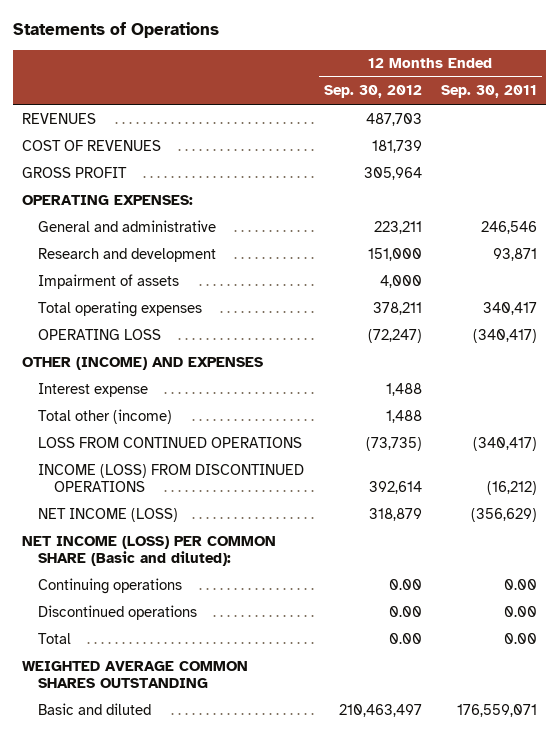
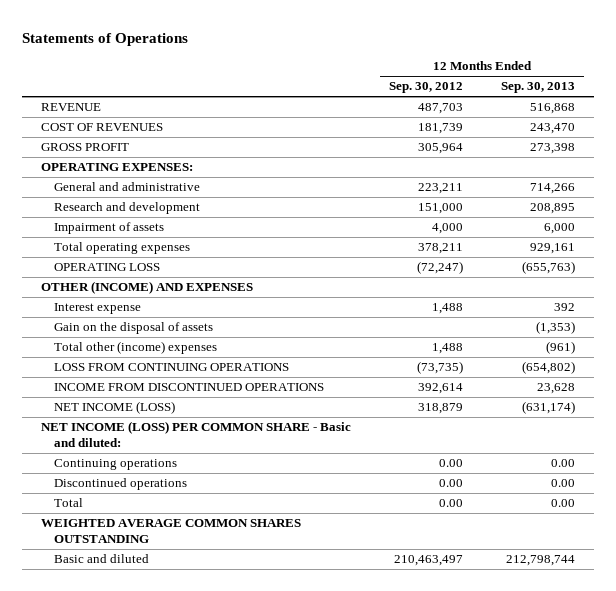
- | 12 Months Ended Sep. 30, 2012 | 12 Months Ended Sep. 30, 2011
+ | 12 Months Ended Sep. 30, 2012 | 12 Months Ended Sep. 30, 2013
- REVENUES | 487,703 |
+ REVENUE | 487,703 | 516,868
- Total other (income) | 1,488 |
- LOSS FROM CONTINUED OPERATIONS | (73,735) | (340,417)
- INCOME (LOSS) FROM DISCONTINUED OPERATIONS | 392,614 | (16,212)
+ Gain on the disposal of assets | | (1,353)
+ Total other (income) expenses | 1,488 | (961)
+ LOSS FROM CONTINUING OPERATIONS | (73,735) | (654,802)
+ INCOME FROM DISCONTINUED OPERATIONS | 392,614 | 23,628
- NET INCOME (LOSS) PER COMMON SHARE (Basic and diluted):
+ NET INCOME (LOSS) PER COMMON SHARE - Basic and diluted:

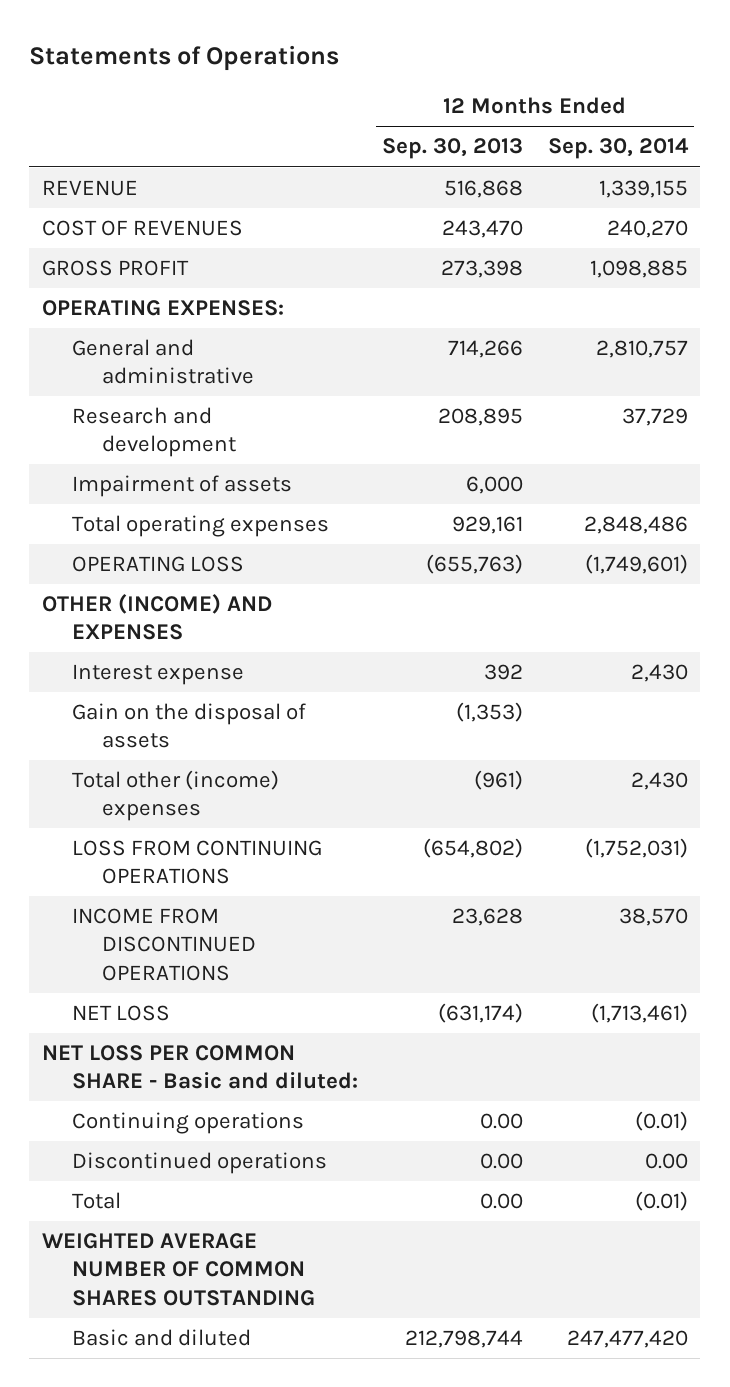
- | 12 Months Ended Sep. 30, 2012 | 12 Months Ended Sep. 30, 2013
+ | 12 Months Ended Sep. 30, 2013 | 12 Months Ended Sep. 30, 2014
- NET INCOME (LOSS) | 318,879 | (631,174)
- NET INCOME (LOSS) PER COMMON SHARE - Basic and diluted:
+ NET LOSS | (631,174) | (1,713,461)
+ NET LOSS PER COMMON SHARE - Basic and diluted:
- WEIGHTED AVERAGE COMMON SHARES OUTSTANDING
+ WEIGHTED AVERAGE NUMBER OF COMMON SHARES OUTSTANDING

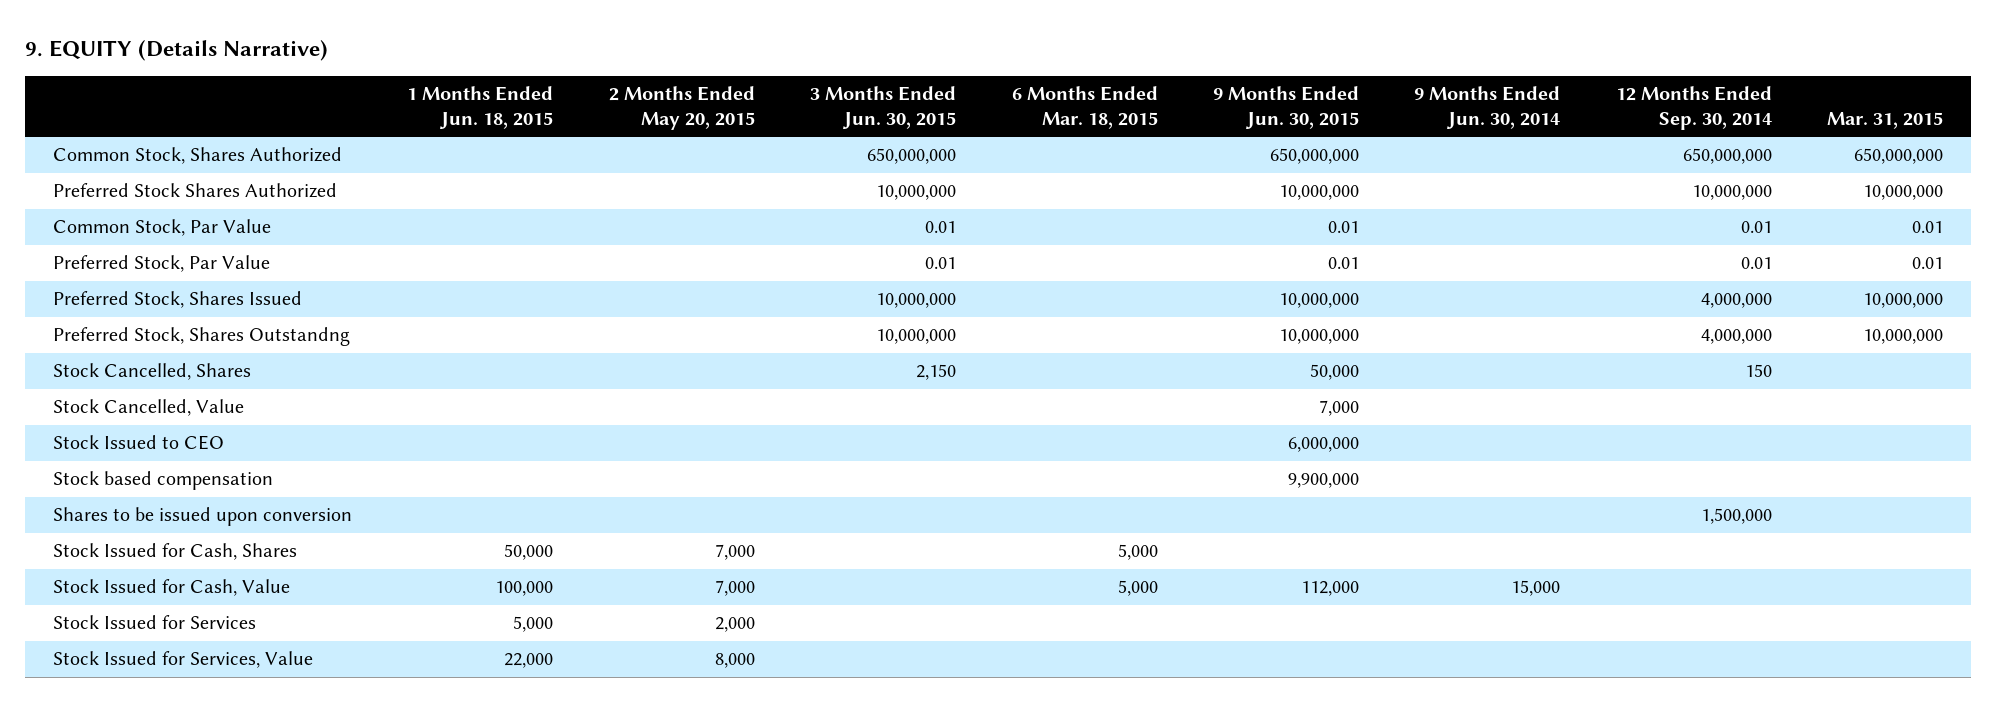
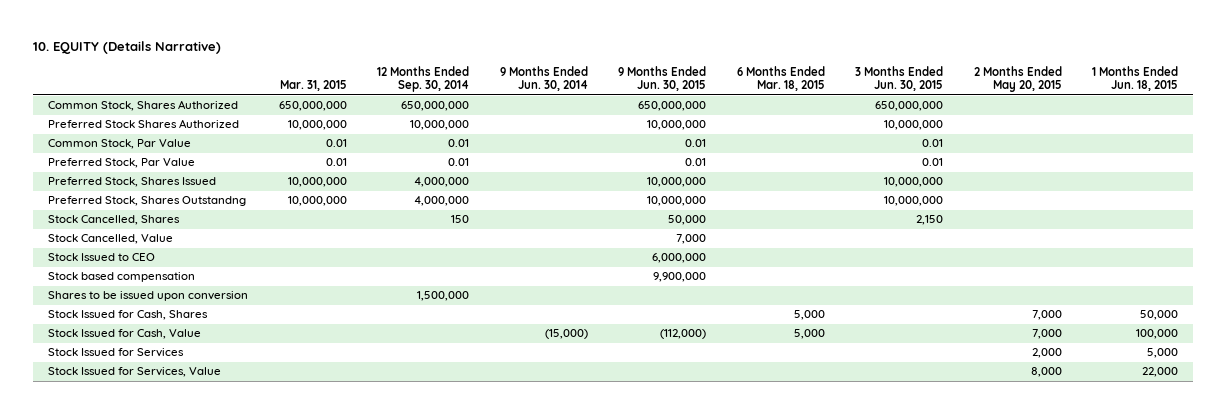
- 9. EQUITY (Details Narrative)
+ 10. EQUITY (Details Narrative)
- | 1 Months Ended Jun. 18, 2015 | 2 Months Ended May 20, 2015 | 3 Months Ended Jun. 30, 2015 | 6 Months Ended Mar. 18, 2015 | 9 Months Ended Jun. 30, 2015 | 9 Months Ended Jun. 30, 2014 | 12 Months Ended Sep. 30, 2014 | Mar. 31, 2015
+ | Mar. 31, 2015 | 12 Months Ended Sep. 30, 2014 | 9 Months Ended Jun. 30, 2014 | 9 Months Ended Jun. 30, 2015 | 6 Months Ended Mar. 18, 2015 | 3 Months Ended Jun. 30, 2015 | 2 Months Ended May 20, 2015 | 1 Months Ended Jun. 18, 2015
- Stock Issued for Cash, Value | 100,000 | 7,000 | | 5,000 | 112,000 | 15,000 | |
+ Stock Issued for Cash, Value | | | (15,000) | (112,000) | 5,000 | | 7,000 | 100,000

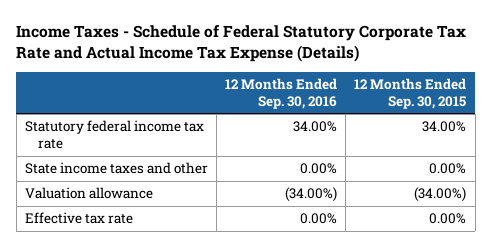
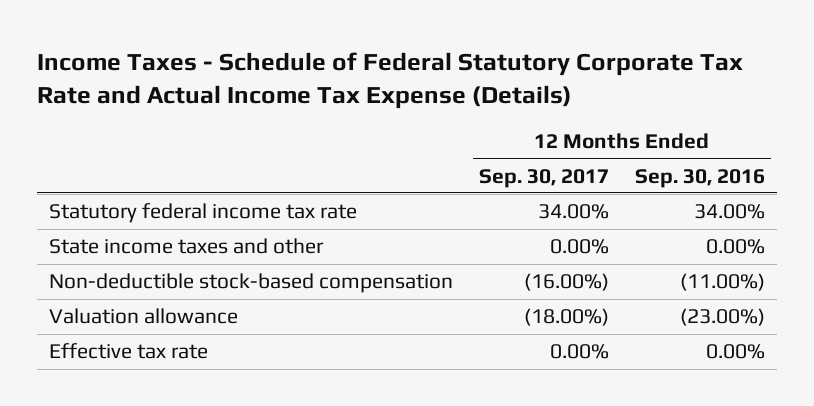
- | 12 Months Ended Sep. 30, 2016 | 12 Months Ended Sep. 30, 2015
+ | 12 Months Ended Sep. 30, 2017 | 12 Months Ended Sep. 30, 2016
- Valuation allowance | (34.00%) | (34.00%)
+ Non-deductible stock-based compensation | (16.00%) | (11.00%)
+ Valuation allowance | (18.00%) | (23.00%)

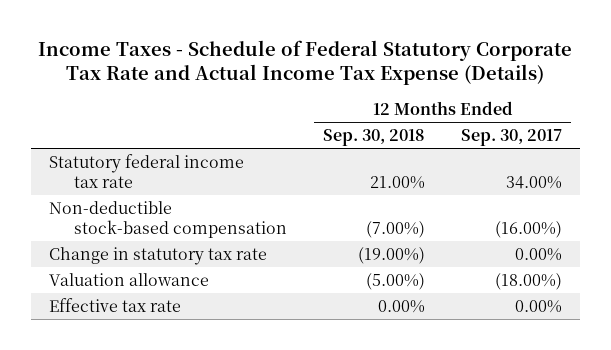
- | 12 Months Ended Sep. 30, 2017 | 12 Months Ended Sep. 30, 2016
+ | 12 Months Ended Sep. 30, 2018 | 12 Months Ended Sep. 30, 2017
- State income taxes and other | 0.00% | 0.00%
+ Change in statutory tax rate | (19.00%) | 0.00%

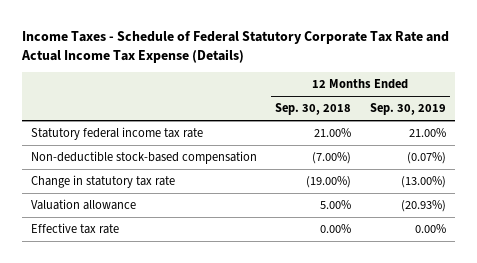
- | 12 Months Ended Sep. 30, 2018 | 12 Months Ended Sep. 30, 2017
+ | 12 Months Ended Sep. 30, 2018 | 12 Months Ended Sep. 30, 2019
- Valuation allowance | (5.00%) | (18.00%)
+ Valuation allowance | 5.00% | (20.93%)

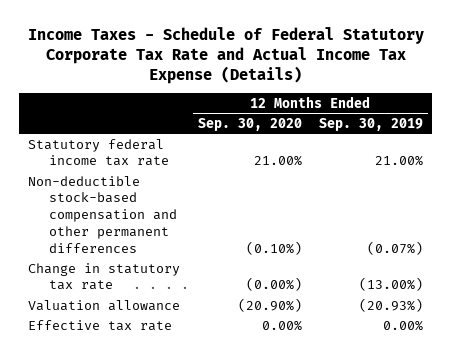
- | 12 Months Ended Sep. 30, 2018 | 12 Months Ended Sep. 30, 2019
+ | 12 Months Ended Sep. 30, 2020 | 12 Months Ended Sep. 30, 2019
- Non-deductible stock-based compensation | (7.00%) | (0.07%)
+ Non-deductible stock-based compensation and other permanent differences | (0.10%) | (0.07%)

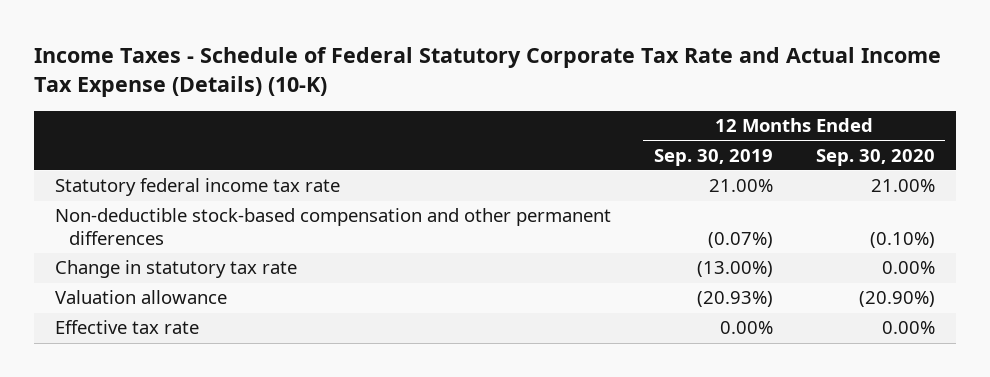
- Income Taxes - Schedule of Federal Statutory Corporate Tax Rate and Actual Income Tax Expense (Details)
+ Income Taxes - Schedule of Federal Statutory Corporate Tax Rate and Actual Income Tax Expense (Details) (10-K)
- | 12 Months Ended Sep. 30, 2020 | 12 Months Ended Sep. 30, 2019
+ | 12 Months Ended Sep. 30, 2019 | 12 Months Ended Sep. 30, 2020
- Change in statutory tax rate | (0.00%) | (13.00%)
+ Change in statutory tax rate | (13.00%) | 0.00%

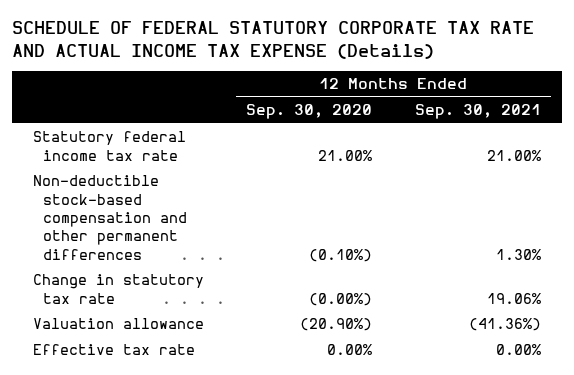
- Income Taxes - Schedule of Federal Statutory Corporate Tax Rate and Actual Income Tax Expense (Details) (10-K)
+ SCHEDULE OF FEDERAL STATUTORY CORPORATE TAX RATE AND ACTUAL INCOME TAX EXPENSE (Details)
- | 12 Months Ended Sep. 30, 2019 | 12 Months Ended Sep. 30, 2020
+ | 12 Months Ended Sep. 30, 2020 | 12 Months Ended Sep. 30, 2021
- Change in statutory tax rate | (13.00%) | 0.00%
+ Change in statutory tax rate | (0.00%) | 19.06%

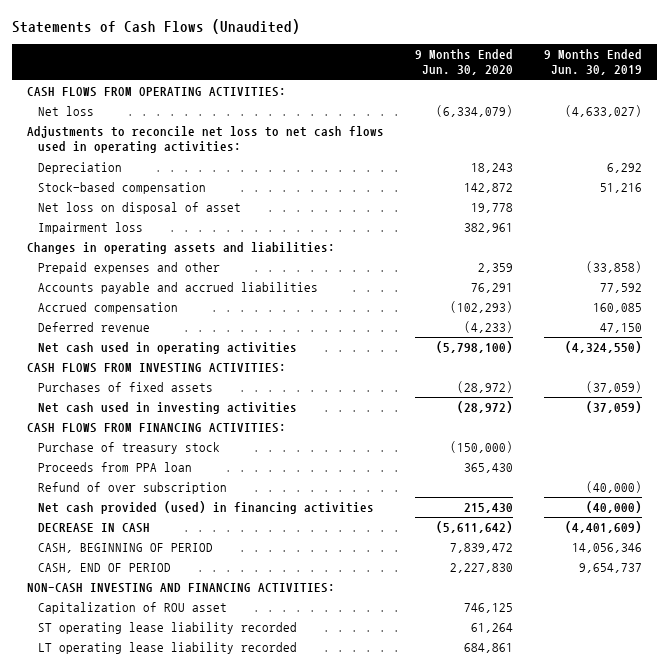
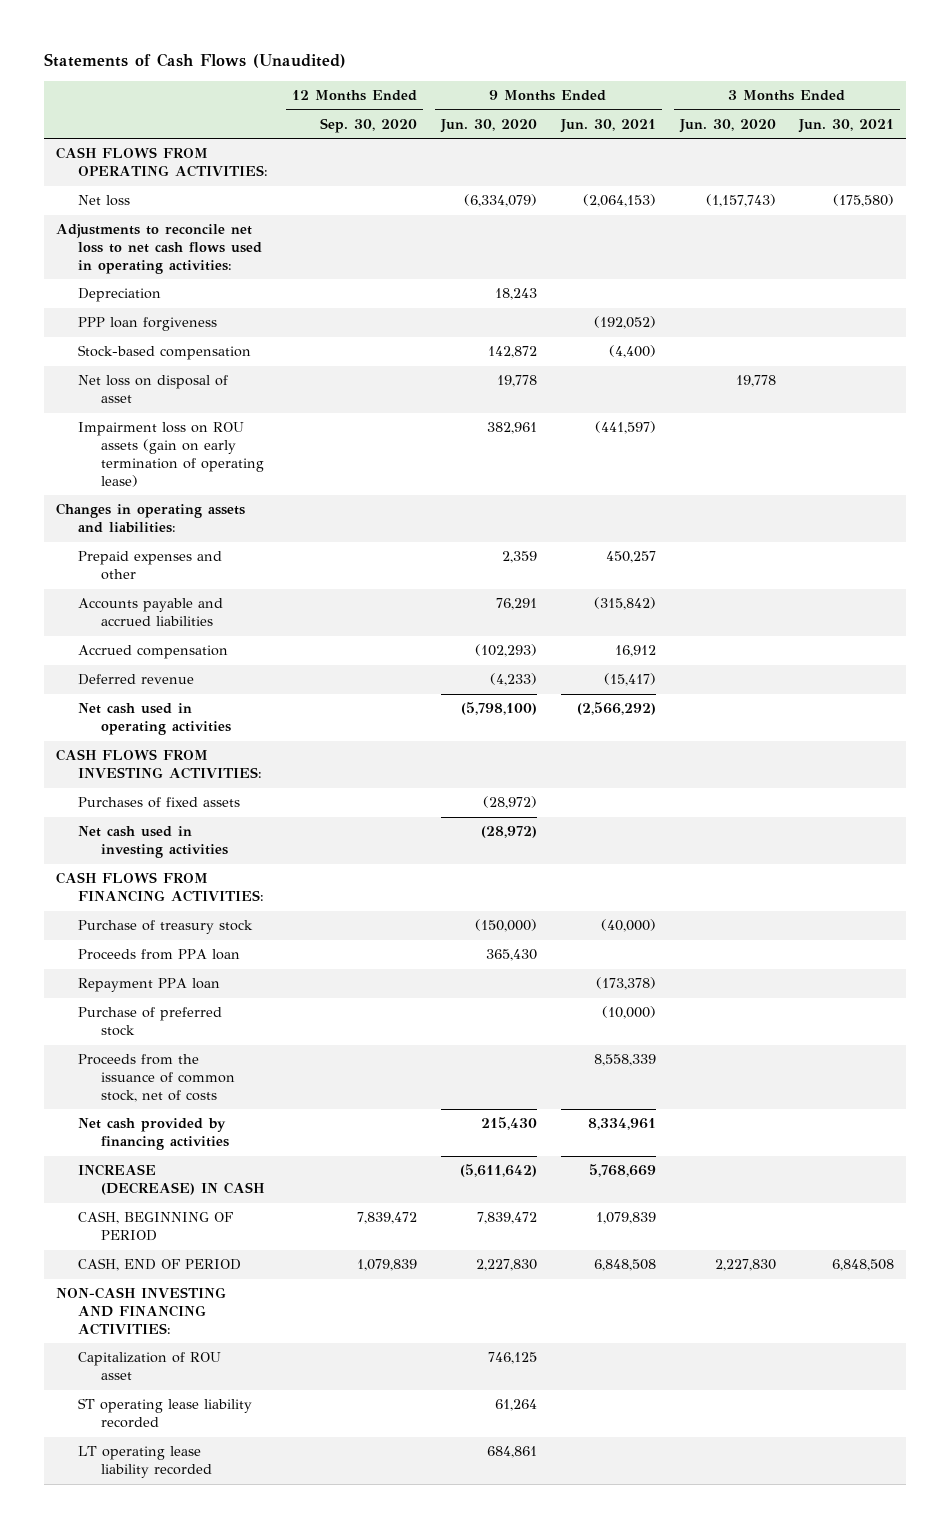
- | 9 Months Ended Jun. 30, 2020 | 9 Months Ended Jun. 30, 2019
+ | 12 Months Ended Sep. 30, 2020 | 9 Months Ended Jun. 30, 2020 | 9 Months Ended Jun. 30, 2021 | 3 Months Ended Jun. 30, 2020 | 3 Months Ended Jun. 30, 2021
+ PPP loan forgiveness | | | (192,052) | |
- Impairment loss | 382,961 |
+ Impairment loss on ROU assets (gain on early termination of operating lease) | | 382,961 | (441,597) | |
- Refund of over subscription | | (40,000)
- Net cash provided (used) in financing activities | 215,430 | (40,000)
- DECREASE IN CASH | (5,611,642) | (4,401,609)
+ Repayment PPA loan | | | (173,378) | |
+ Purchase of preferred stock | | | (10,000) | |
+ Proceeds from the issuance of common stock, net of costs | | | 8,558,339 | |
+ Net cash provided by financing activities | | 215,430 | 8,334,961 | |
+ INCREASE (DECREASE) IN CASH | | (5,611,642) | 5,768,669 | |

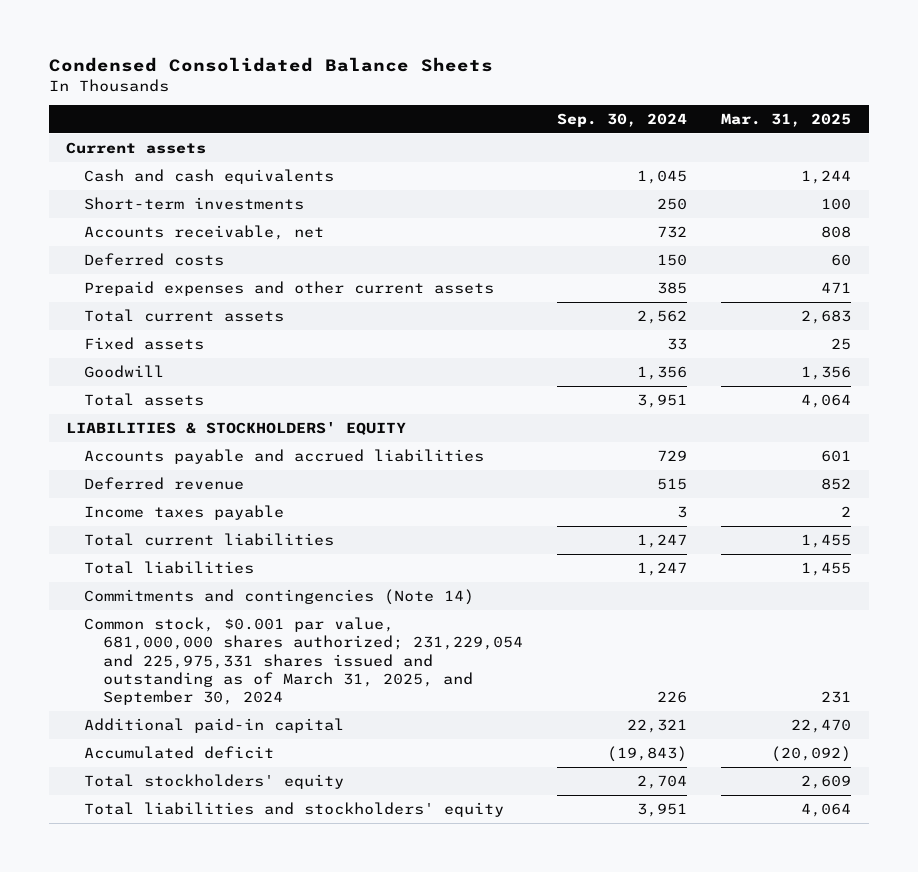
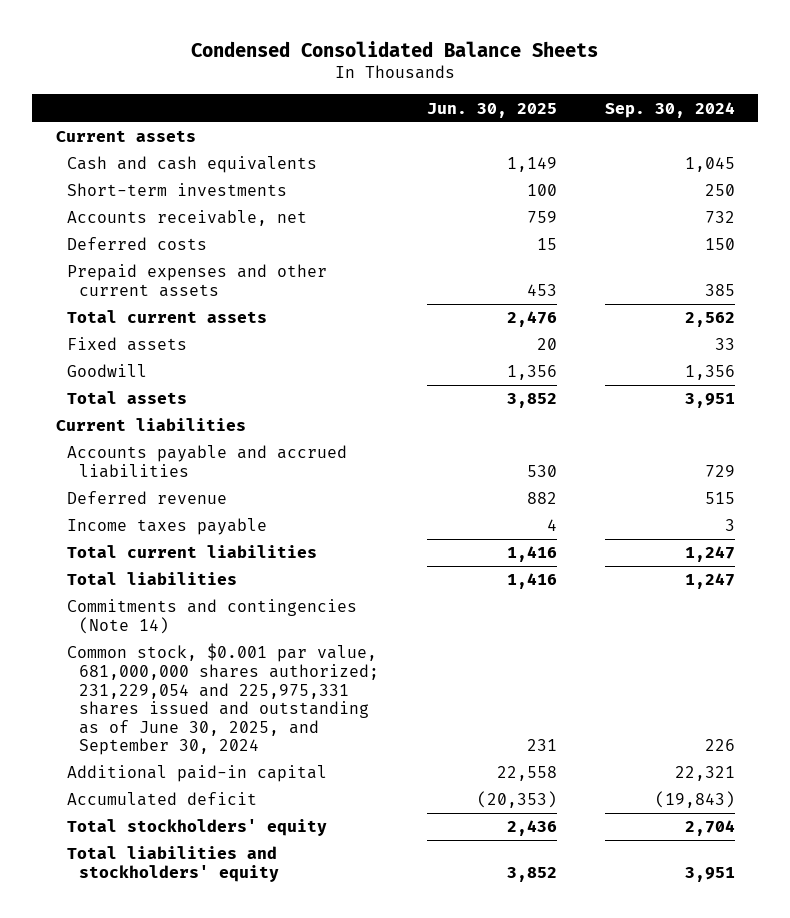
- | Sep. 30, 2024 | Mar. 31, 2025
+ | Jun. 30, 2025 | Sep. 30, 2024
- LIABILITIES & STOCKHOLDERS' EQUITY
+ Current liabilities
- Common stock, $0.001 par value, 681,000,000 shares authorized; 231,229,054 and 225,975,331 shares issued and outstanding as of March 31, 2025, and September 30, 2024 | 226 | 231
+ Common stock, $0.001 par value, 681,000,000 shares authorized; 231,229,054 and 225,975,331 shares issued and outstanding as of June 30, 2025, and September 30, 2024 | 231 | 226

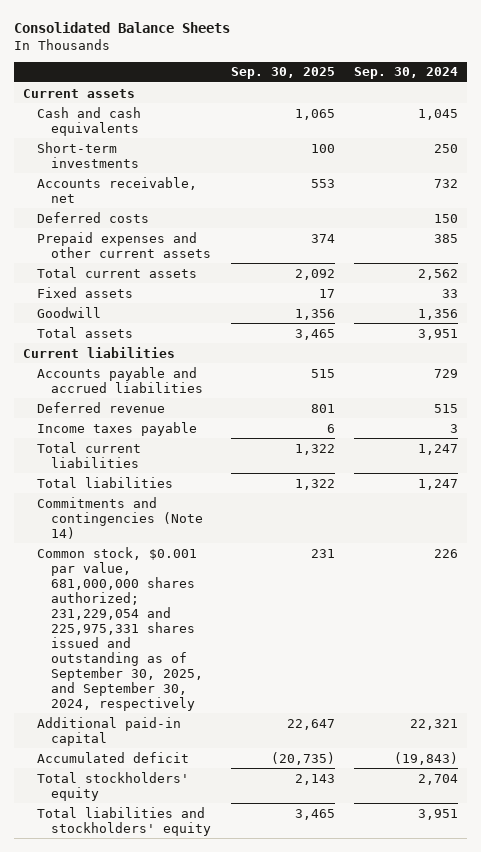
- Condensed Consolidated Balance Sheets
+ Consolidated Balance Sheets
- | Jun. 30, 2025 | Sep. 30, 2024
+ | Sep. 30, 2025 | Sep. 30, 2024
- Common stock, $0.001 par value, 681,000,000 shares authorized; 231,229,054 and 225,975,331 shares issued and outstanding as of June 30, 2025, and September 30, 2024 | 231 | 226
+ Common stock, $0.001 par value, 681,000,000 shares authorized; 231,229,054 and 225,975,331 shares issued and outstanding as of September 30, 2025, and September 30, 2024, respectively | 231 | 226

